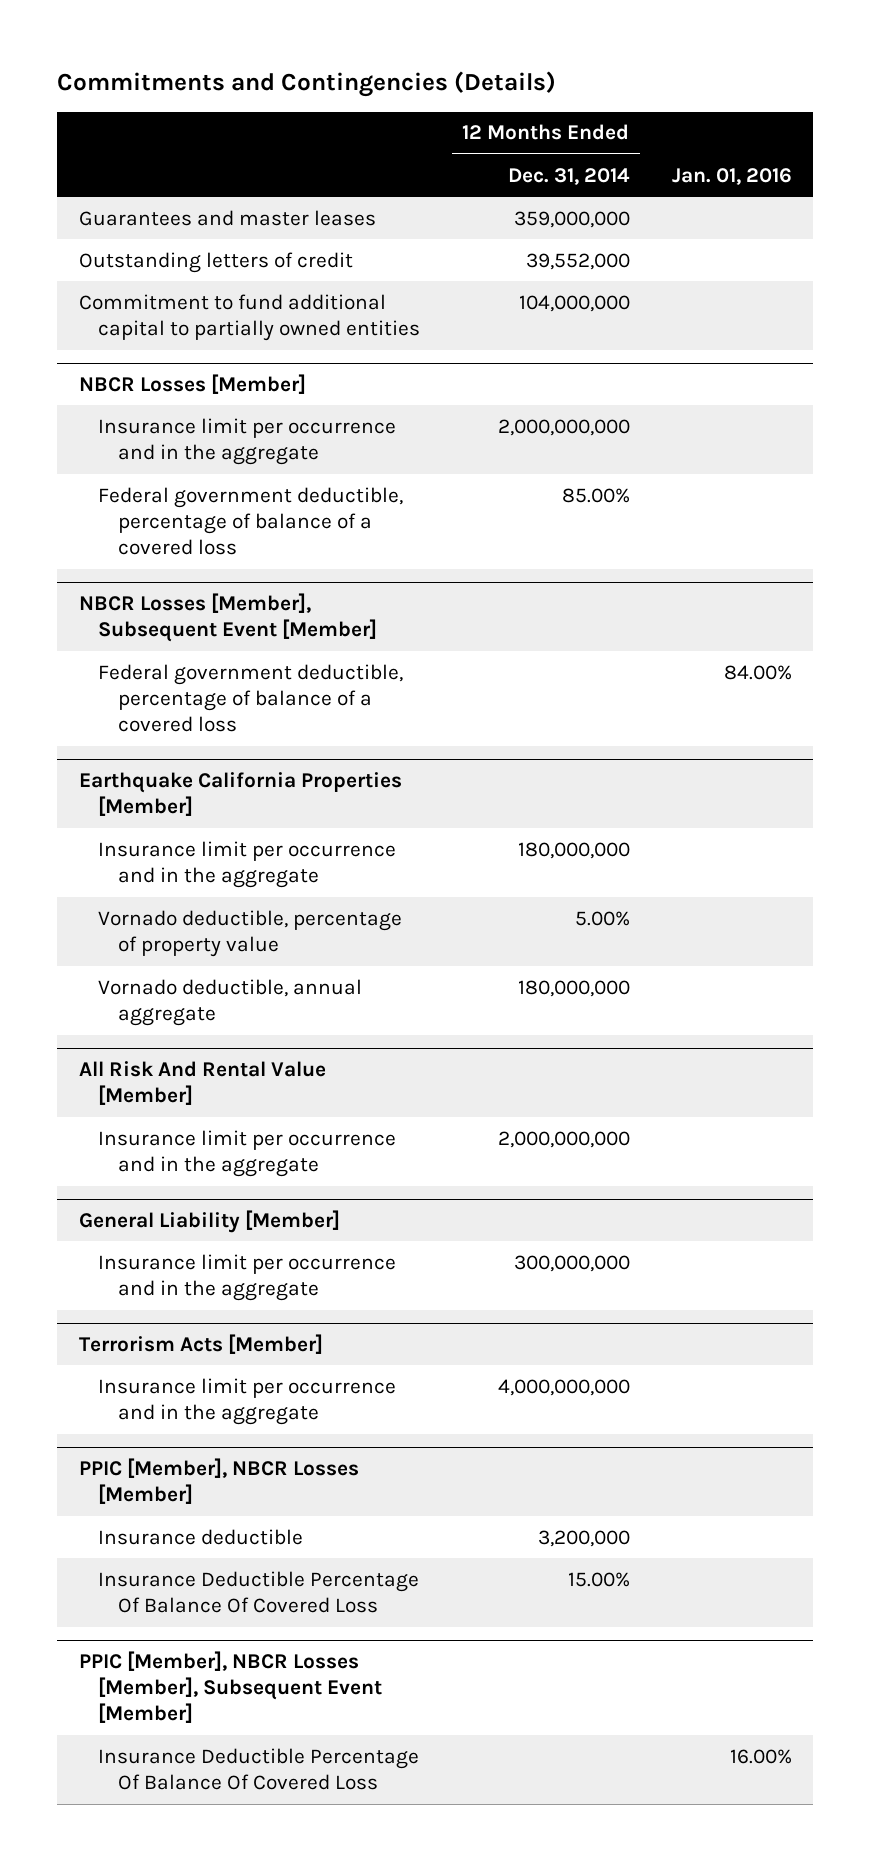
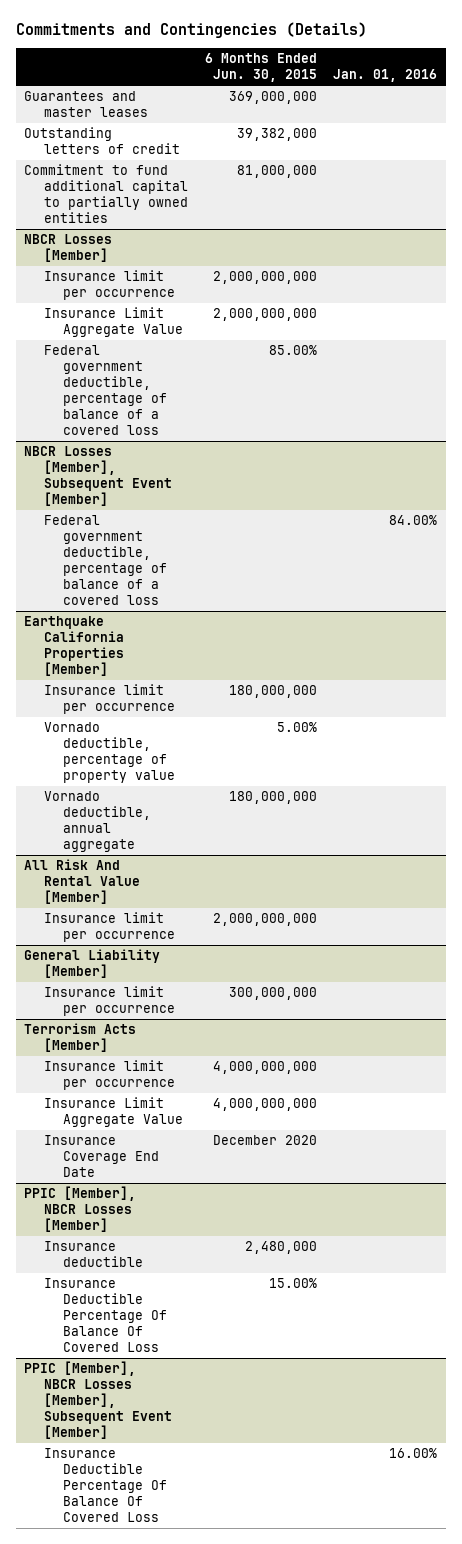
- | 12 Months Ended Dec. 31, 2014 | Jan. 01, 2016
+ | 6 Months Ended Jun. 30, 2015 | Jan. 01, 2016
@ NBCR Losses [Member]
- Insurance limit per occurrence and in the aggregate | 2,000,000,000 |
+ Insurance limit per occurrence | 2,000,000,000 |
+ Insurance Limit Aggregate Value | 2,000,000,000 |
@ Earthquake California Properties [Member]
- Insurance limit per occurrence and in the aggregate | 180,000,000 |
+ Insurance limit per occurrence | 180,000,000 |
@ All Risk And Rental Value [Member]
- Insurance limit per occurrence and in the aggregate | 2,000,000,000 |
+ Insurance limit per occurrence | 2,000,000,000 |
@ General Liability [Member]
- Insurance limit per occurrence and in the aggregate | 300,000,000 |
+ Insurance limit per occurrence | 300,000,000 |
@ Terrorism Acts [Member]
- Insurance limit per occurrence and in the aggregate | 4,000,000,000 |
+ Insurance limit per occurrence | 4,000,000,000 |
+ Insurance Limit Aggregate Value | 4,000,000,000 |
+ Insurance Coverage End Date | December 2020 |

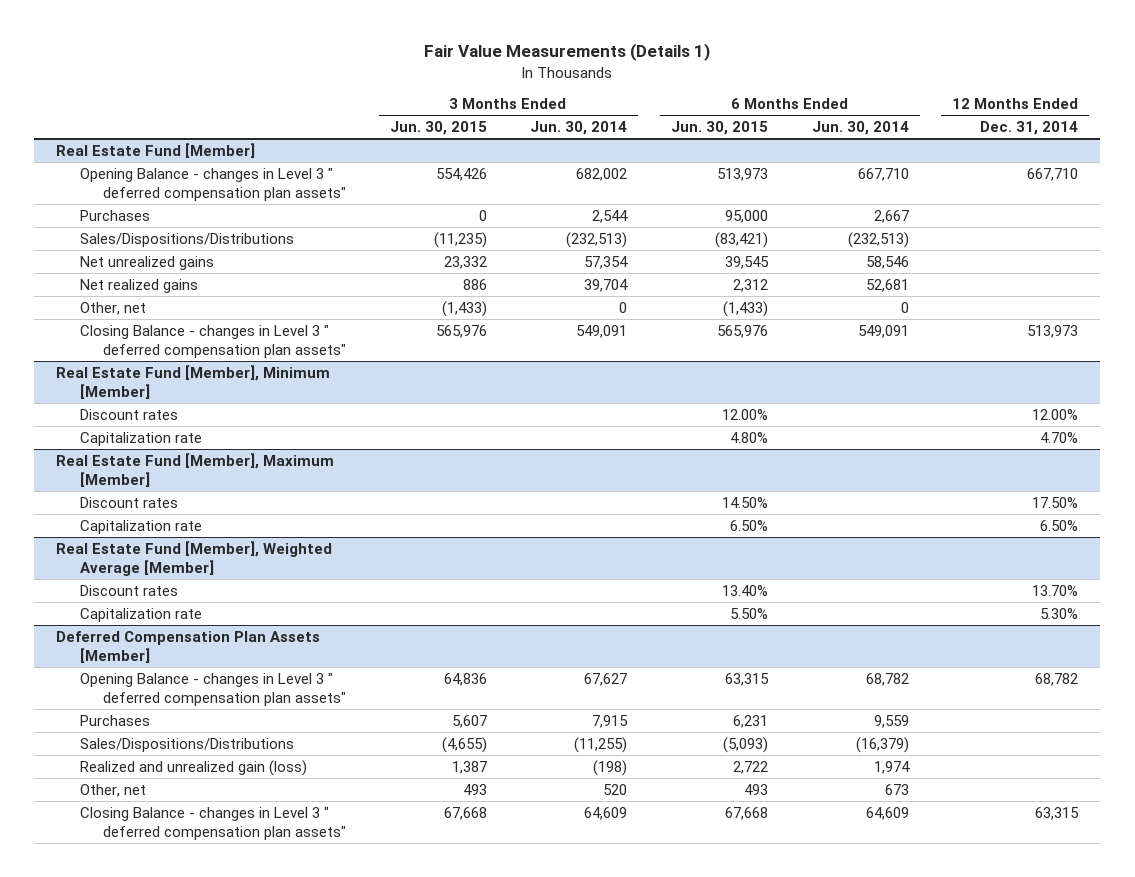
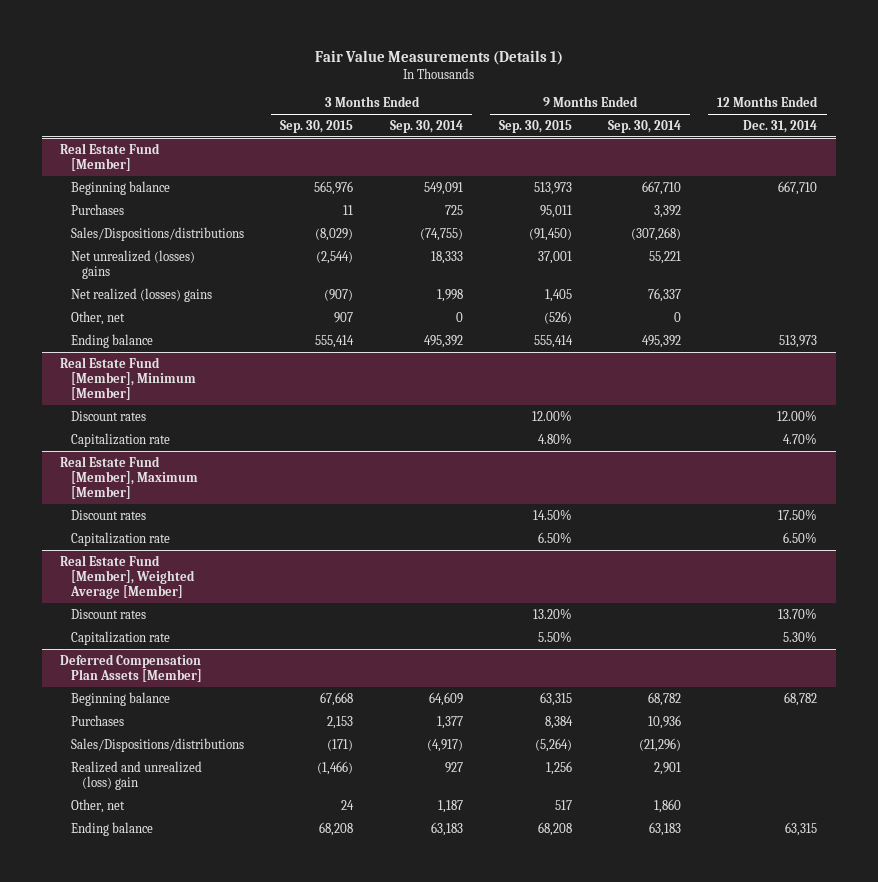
- | 3 Months Ended Jun. 30, 2015 | 3 Months Ended Jun. 30, 2014 | 6 Months Ended Jun. 30, 2015 | 6 Months Ended Jun. 30, 2014 | 12 Months Ended Dec. 31, 2014
+ | 3 Months Ended Sep. 30, 2015 | 3 Months Ended Sep. 30, 2014 | 9 Months Ended Sep. 30, 2015 | 9 Months Ended Sep. 30, 2014 | 12 Months Ended Dec. 31, 2014
@ Real Estate Fund [Member]
- Opening Balance - changes in Level 3 " deferred compensation plan assets" | 554,426 | 682,002 | 513,973 | 667,710 | 667,710
+ Beginning balance | 565,976 | 549,091 | 513,973 | 667,710 | 667,710
- Sales/Dispositions/Distributions | (11,235) | (232,513) | (83,421) | (232,513) |
- Net unrealized gains | 23,332 | 57,354 | 39,545 | 58,546 |
- Net realized gains | 886 | 39,704 | 2,312 | 52,681 |
+ Sales/Dispositions/distributions | (8,029) | (74,755) | (91,450) | (307,268) |
+ Net unrealized (losses) gains | (2,544) | 18,333 | 37,001 | 55,221 |
+ Net realized (losses) gains | (907) | 1,998 | 1,405 | 76,337 |
- Closing Balance - changes in Level 3 " deferred compensation plan assets" | 565,976 | 549,091 | 565,976 | 549,091 | 513,973
+ Ending balance | 555,414 | 495,392 | 555,414 | 495,392 | 513,973
@ Deferred Compensation Plan Assets [Member]
- Opening Balance - changes in Level 3 " deferred compensation plan assets" | 64,836 | 67,627 | 63,315 | 68,782 | 68,782
+ Beginning balance | 67,668 | 64,609 | 63,315 | 68,782 | 68,782
- Sales/Dispositions/Distributions | (4,655) | (11,255) | (5,093) | (16,379) |
- Realized and unrealized gain (loss) | 1,387 | (198) | 2,722 | 1,974 |
+ Sales/Dispositions/distributions | (171) | (4,917) | (5,264) | (21,296) |
+ Realized and unrealized (loss) gain | (1,466) | 927 | 1,256 | 2,901 |
- Closing Balance - changes in Level 3 " deferred compensation plan assets" | 67,668 | 64,609 | 67,668 | 64,609 | 63,315
+ Ending balance | 68,208 | 63,183 | 68,208 | 63,183 | 63,315

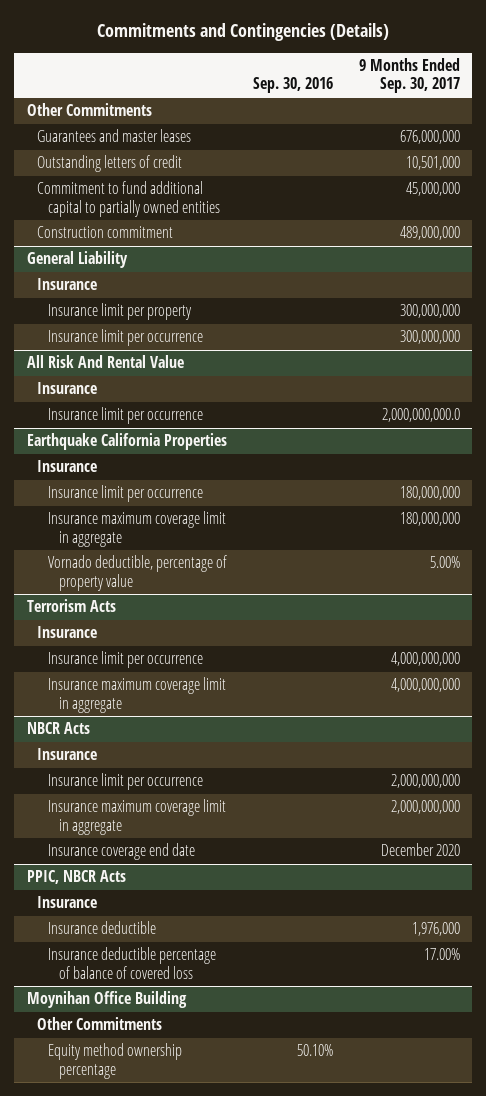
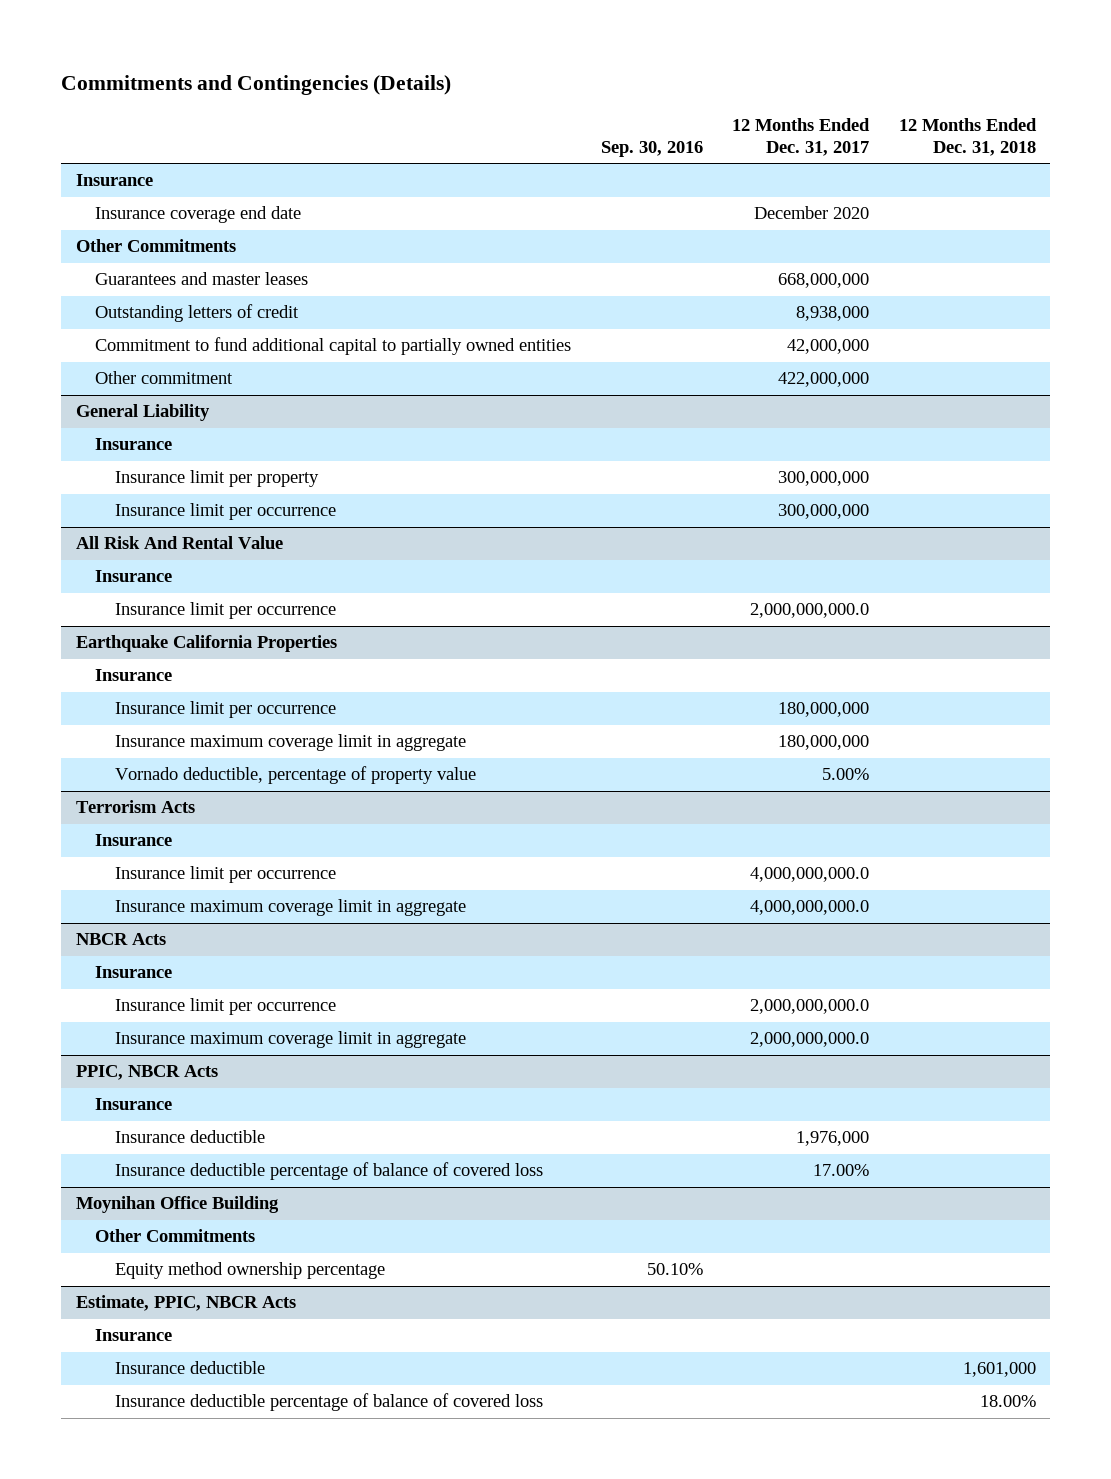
- | Sep. 30, 2016 | 9 Months Ended Sep. 30, 2017
+ | Sep. 30, 2016 | 12 Months Ended Dec. 31, 2017 | 12 Months Ended Dec. 31, 2018
+ Insurance
+ Insurance coverage end date | | December 2020 |
- Construction commitment | | 489,000,000
+ Other commitment | | 422,000,000 |
@ NBCR Acts
- Insurance coverage end date | | December 2020
+ Estimate, PPIC, NBCR Acts
+ Insurance
+ Insurance deductible | | | 1,601,000
+ Insurance deductible percentage of balance of covered loss | | | 18.00%

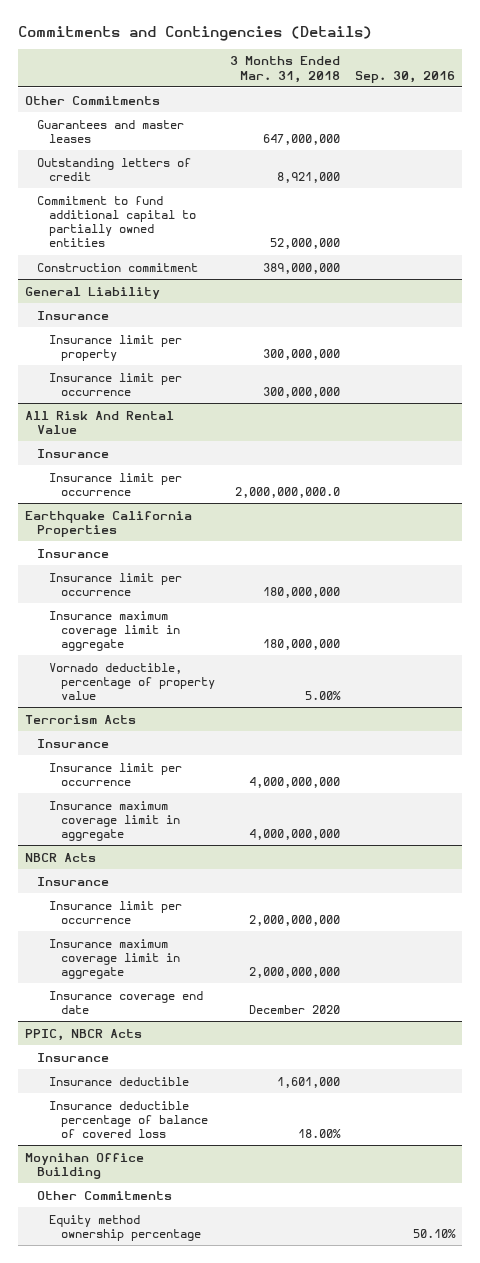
- | Sep. 30, 2016 | 12 Months Ended Dec. 31, 2017 | 12 Months Ended Dec. 31, 2018
+ | 3 Months Ended Mar. 31, 2018 | Sep. 30, 2016
- Insurance
- Insurance coverage end date | | December 2020 |
- Other commitment | | 422,000,000 |
+ Construction commitment | 389,000,000 |
@ NBCR Acts
+ Insurance coverage end date | December 2020 |
- Estimate, PPIC, NBCR Acts
- Insurance
- Insurance deductible | | | 1,601,000
- Insurance deductible percentage of balance of covered loss | | | 18.00%

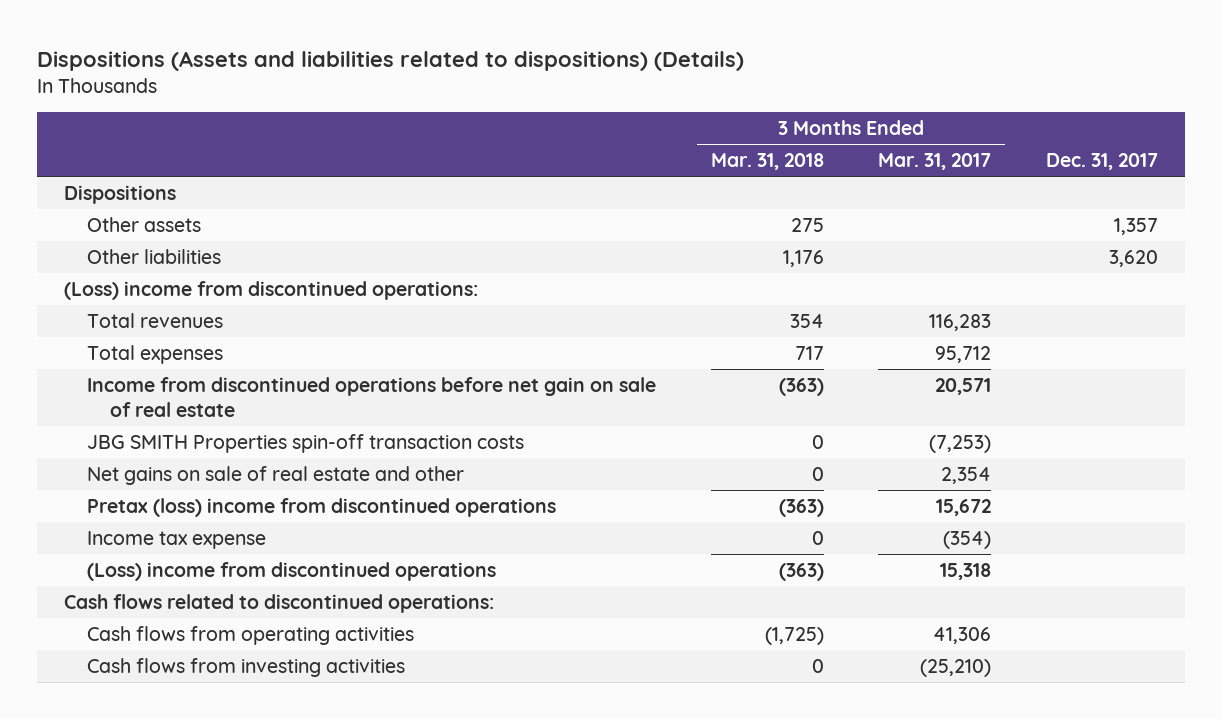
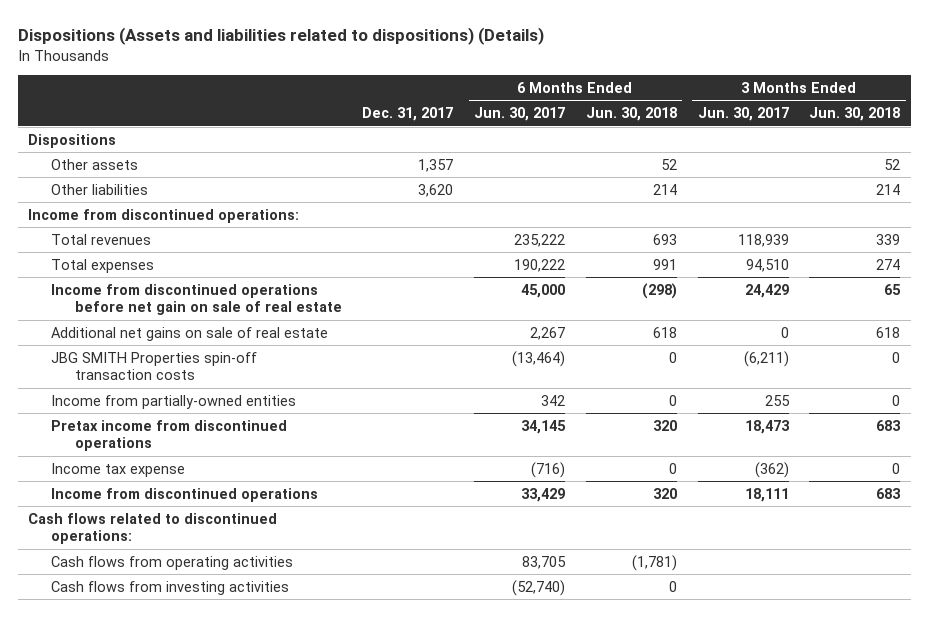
- | 3 Months Ended Mar. 31, 2018 | 3 Months Ended Mar. 31, 2017 | Dec. 31, 2017
+ | Dec. 31, 2017 | 6 Months Ended Jun. 30, 2017 | 6 Months Ended Jun. 30, 2018 | 3 Months Ended Jun. 30, 2017 | 3 Months Ended Jun. 30, 2018
- (Loss) income from discontinued operations:
+ Income from discontinued operations:
+ Additional net gains on sale of real estate | | 2,267 | 618 | 0 | 618
- Net gains on sale of real estate and other | 0 | 2,354 |
- Pretax (loss) income from discontinued operations | (363) | 15,672 |
+ Income from partially-owned entities | | 342 | 0 | 255 | 0
+ Pretax income from discontinued operations | | 34,145 | 320 | 18,473 | 683
- (Loss) income from discontinued operations | (363) | 15,318 |
+ Income from discontinued operations | | 33,429 | 320 | 18,111 | 683

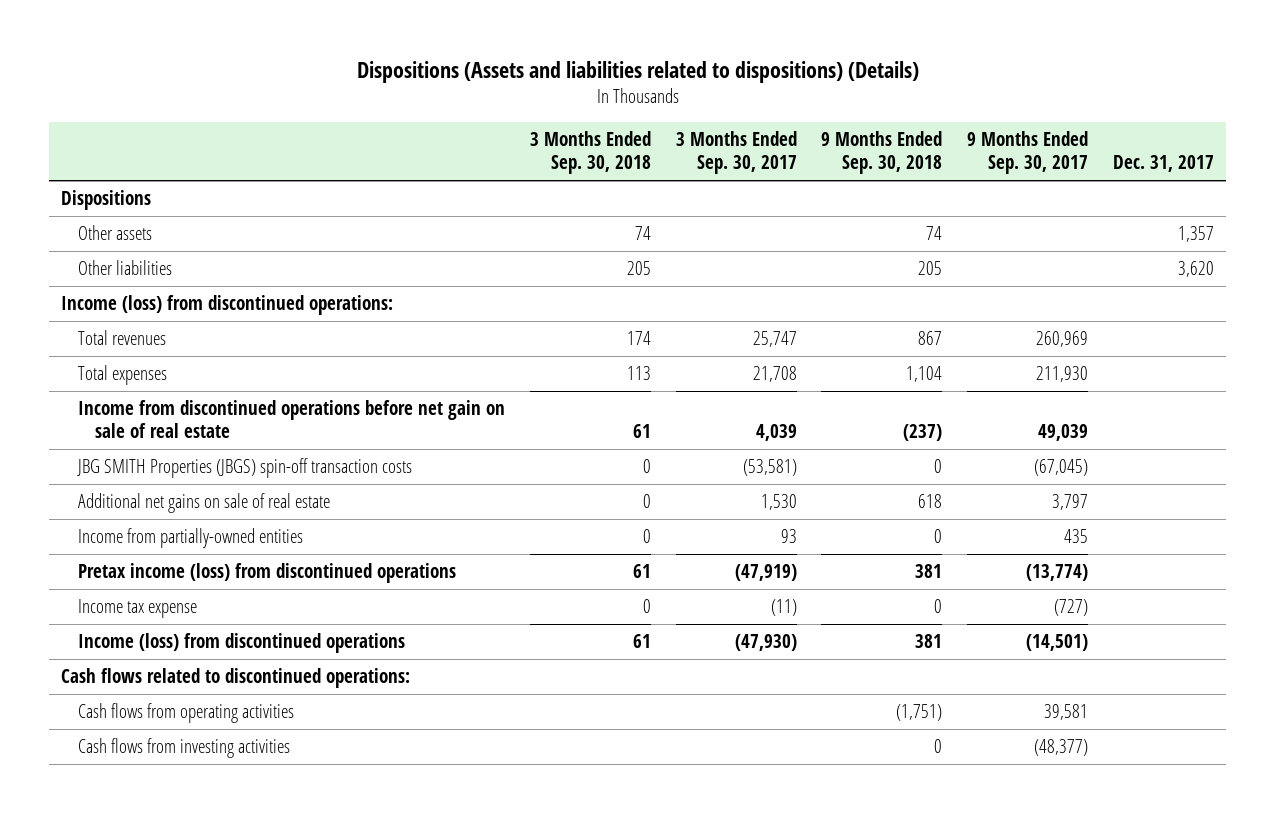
- | Dec. 31, 2017 | 6 Months Ended Jun. 30, 2017 | 6 Months Ended Jun. 30, 2018 | 3 Months Ended Jun. 30, 2017 | 3 Months Ended Jun. 30, 2018
+ | 3 Months Ended Sep. 30, 2018 | 3 Months Ended Sep. 30, 2017 | 9 Months Ended Sep. 30, 2018 | 9 Months Ended Sep. 30, 2017 | Dec. 31, 2017
- Income from discontinued operations:
+ Income (loss) from discontinued operations:
+ JBG SMITH Properties (JBGS) spin-off transaction costs | 0 | (53,581) | 0 | (67,045) |
- JBG SMITH Properties spin-off transaction costs | | (13,464) | 0 | (6,211) | 0
- Pretax income from discontinued operations | | 34,145 | 320 | 18,473 | 683
+ Pretax income (loss) from discontinued operations | 61 | (47,919) | 381 | (13,774) |
- Income from discontinued operations | | 33,429 | 320 | 18,111 | 683
+ Income (loss) from discontinued operations | 61 | (47,930) | 381 | (14,501) |

